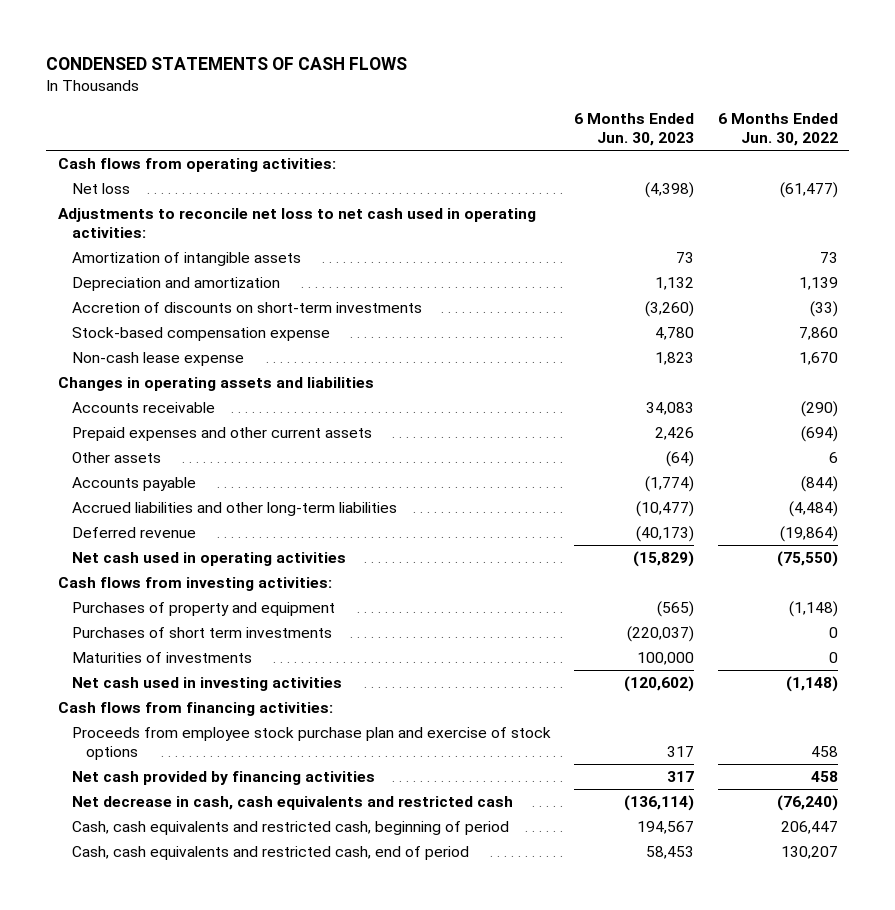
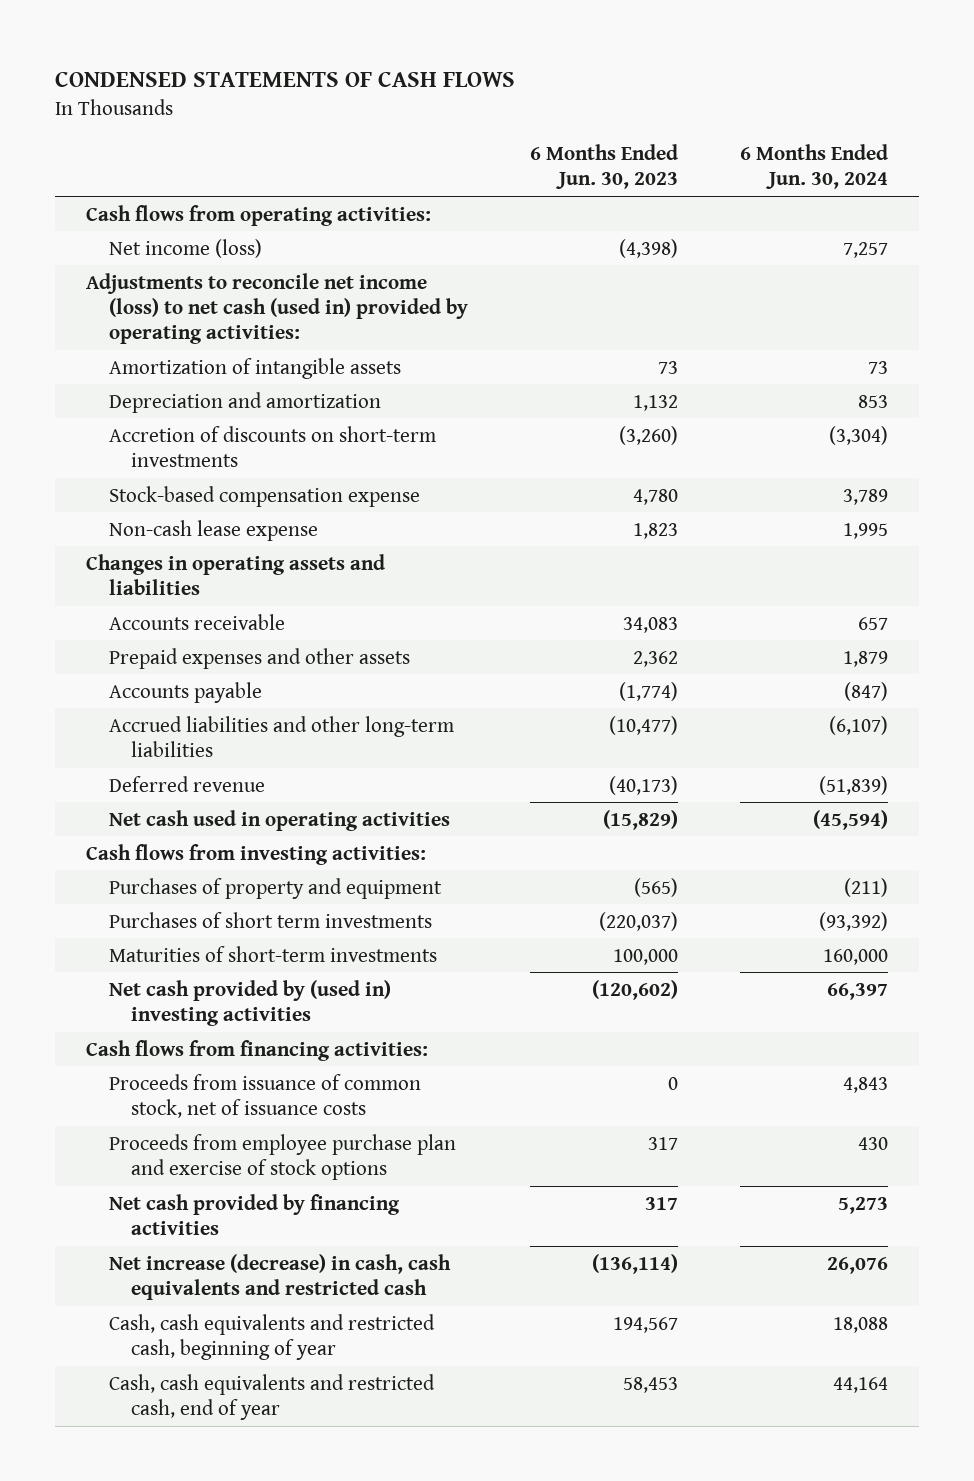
- | 6 Months Ended Jun. 30, 2023 | 6 Months Ended Jun. 30, 2022
+ | 6 Months Ended Jun. 30, 2023 | 6 Months Ended Jun. 30, 2024
- Net loss | (4,398) | (61,477)
- Adjustments to reconcile net loss to net cash used in operating activities:
+ Net income (loss) | (4,398) | 7,257
+ Adjustments to reconcile net income (loss) to net cash (used in) provided by operating activities:
- Prepaid expenses and other current assets | 2,426 | (694)
- Other assets | (64) | 6
+ Prepaid expenses and other assets | 2,362 | 1,879
- Maturities of investments | 100,000 | 0
- Net cash used in investing activities | (120,602) | (1,148)
+ Maturities of short-term investments | 100,000 | 160,000
+ Net cash provided by (used in) investing activities | (120,602) | 66,397
- Proceeds from employee stock purchase plan and exercise of stock options | 317 | 458
+ Proceeds from issuance of common stock, net of issuance costs | 0 | 4,843
+ Proceeds from employee purchase plan and exercise of stock options | 317 | 430
- Net decrease in cash, cash equivalents and restricted cash | (136,114) | (76,240)
- Cash, cash equivalents and restricted cash, beginning of period | 194,567 | 206,447
- Cash, cash equivalents and restricted cash, end of period | 58,453 | 130,207
+ Net increase (decrease) in cash, cash equivalents and restricted cash | (136,114) | 26,076
+ Cash, cash equivalents and restricted cash, beginning of year | 194,567 | 18,088
+ Cash, cash equivalents and restricted cash, end of year | 58,453 | 44,164

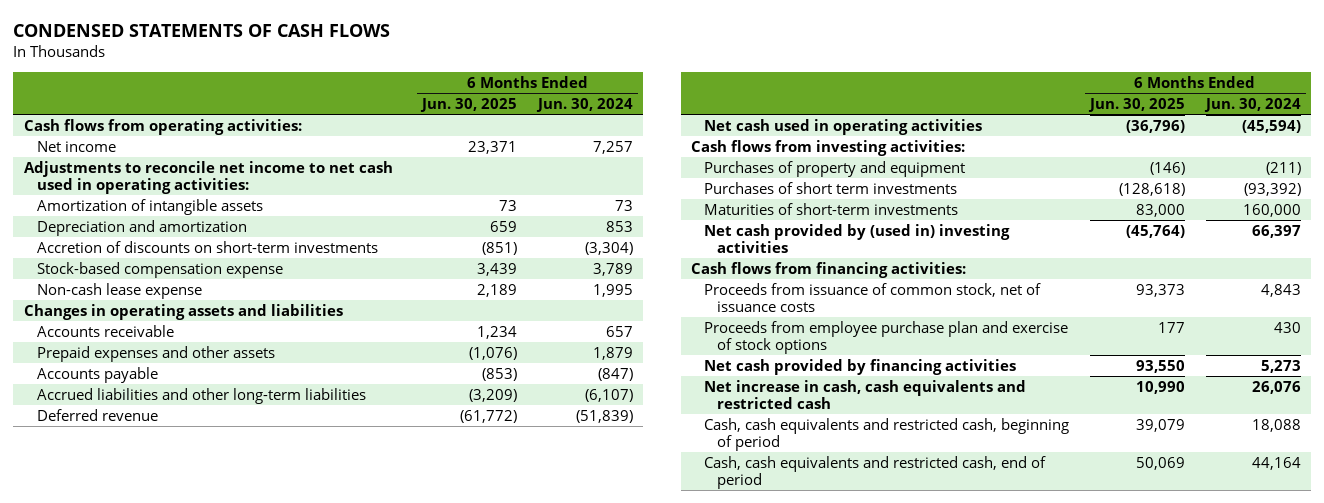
- | 6 Months Ended Jun. 30, 2023 | 6 Months Ended Jun. 30, 2024
+ | 6 Months Ended Jun. 30, 2025 | 6 Months Ended Jun. 30, 2024
- Net income (loss) | (4,398) | 7,257
- Adjustments to reconcile net income (loss) to net cash (used in) provided by operating activities:
+ Net income | 23,371 | 7,257
+ Adjustments to reconcile net income to net cash used in operating activities:
- Net increase (decrease) in cash, cash equivalents and restricted cash | (136,114) | 26,076
- Cash, cash equivalents and restricted cash, beginning of year | 194,567 | 18,088
- Cash, cash equivalents and restricted cash, end of year | 58,453 | 44,164
+ Net increase in cash, cash equivalents and restricted cash | 10,990 | 26,076
+ Cash, cash equivalents and restricted cash, beginning of period | 39,079 | 18,088
+ Cash, cash equivalents and restricted cash, end of period | 50,069 | 44,164

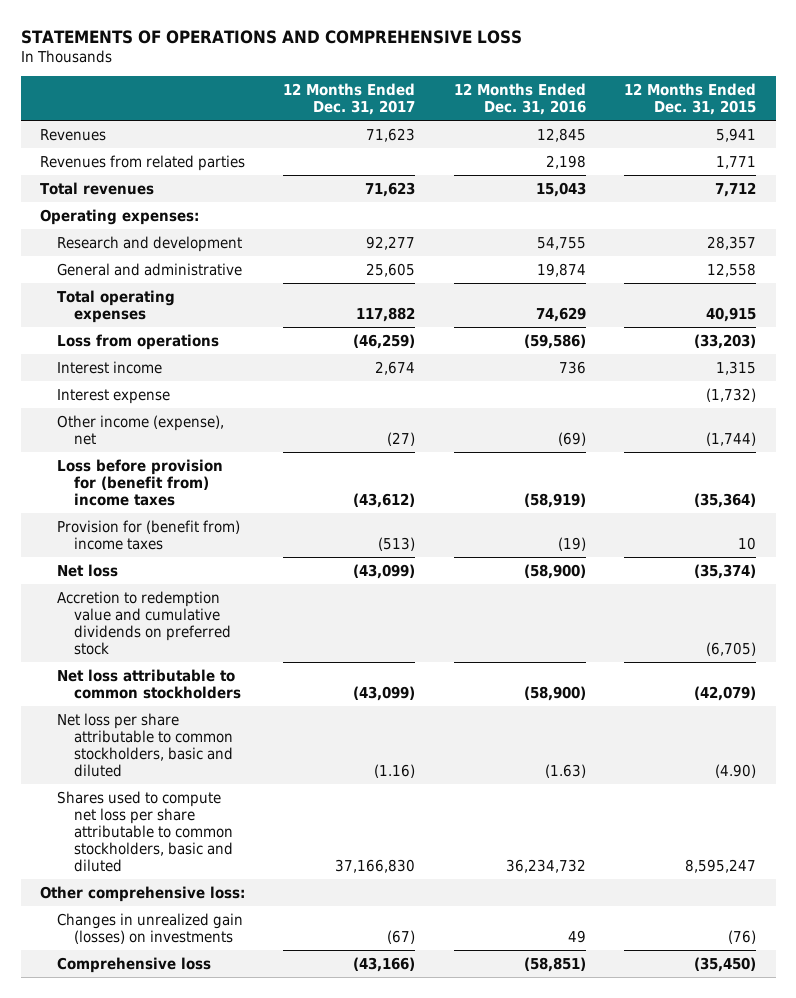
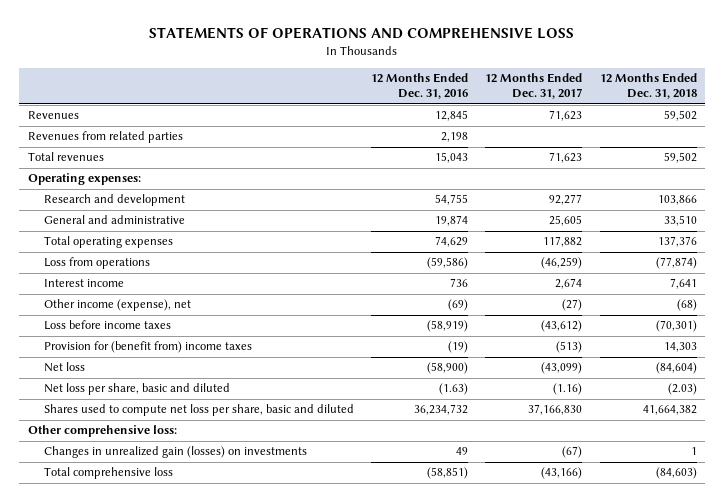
- | 12 Months Ended Dec. 31, 2017 | 12 Months Ended Dec. 31, 2016 | 12 Months Ended Dec. 31, 2015
+ | 12 Months Ended Dec. 31, 2016 | 12 Months Ended Dec. 31, 2017 | 12 Months Ended Dec. 31, 2018
- Interest expense | | | (1,732)
- Loss before provision for (benefit from) income taxes | (43,612) | (58,919) | (35,364)
+ Loss before income taxes | (58,919) | (43,612) | (70,301)
- Accretion to redemption value and cumulative dividends on preferred stock | | | (6,705)
- Net loss attributable to common stockholders | (43,099) | (58,900) | (42,079)
- Net loss per share attributable to common stockholders, basic and diluted | (1.16) | (1.63) | (4.90)
- Shares used to compute net loss per share attributable to common stockholders, basic and diluted | 37,166,830 | 36,234,732 | 8,595,247
+ Net loss per share, basic and diluted | (1.63) | (1.16) | (2.03)
+ Shares used to compute net loss per share, basic and diluted | 36,234,732 | 37,166,830 | 41,664,382
- Comprehensive loss | (43,166) | (58,851) | (35,450)
+ Total comprehensive loss | (58,851) | (43,166) | (84,603)

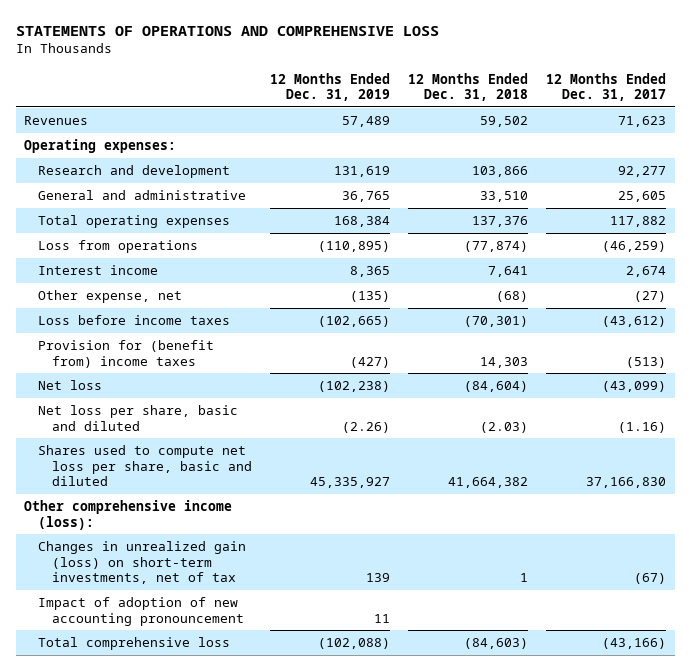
- | 12 Months Ended Dec. 31, 2016 | 12 Months Ended Dec. 31, 2017 | 12 Months Ended Dec. 31, 2018
+ | 12 Months Ended Dec. 31, 2019 | 12 Months Ended Dec. 31, 2018 | 12 Months Ended Dec. 31, 2017
- Revenues from related parties | 2,198 | |
- Total revenues | 15,043 | 71,623 | 59,502
- Other income (expense), net | (69) | (27) | (68)
+ Other expense, net | (135) | (68) | (27)
- Other comprehensive loss:
- Changes in unrealized gain (losses) on investments | 49 | (67) | 1
+ Other comprehensive income (loss):
+ Changes in unrealized gain (loss) on short-term investments, net of tax | 139 | 1 | (67)
+ Impact of adoption of new accounting pronouncement | 11 | |

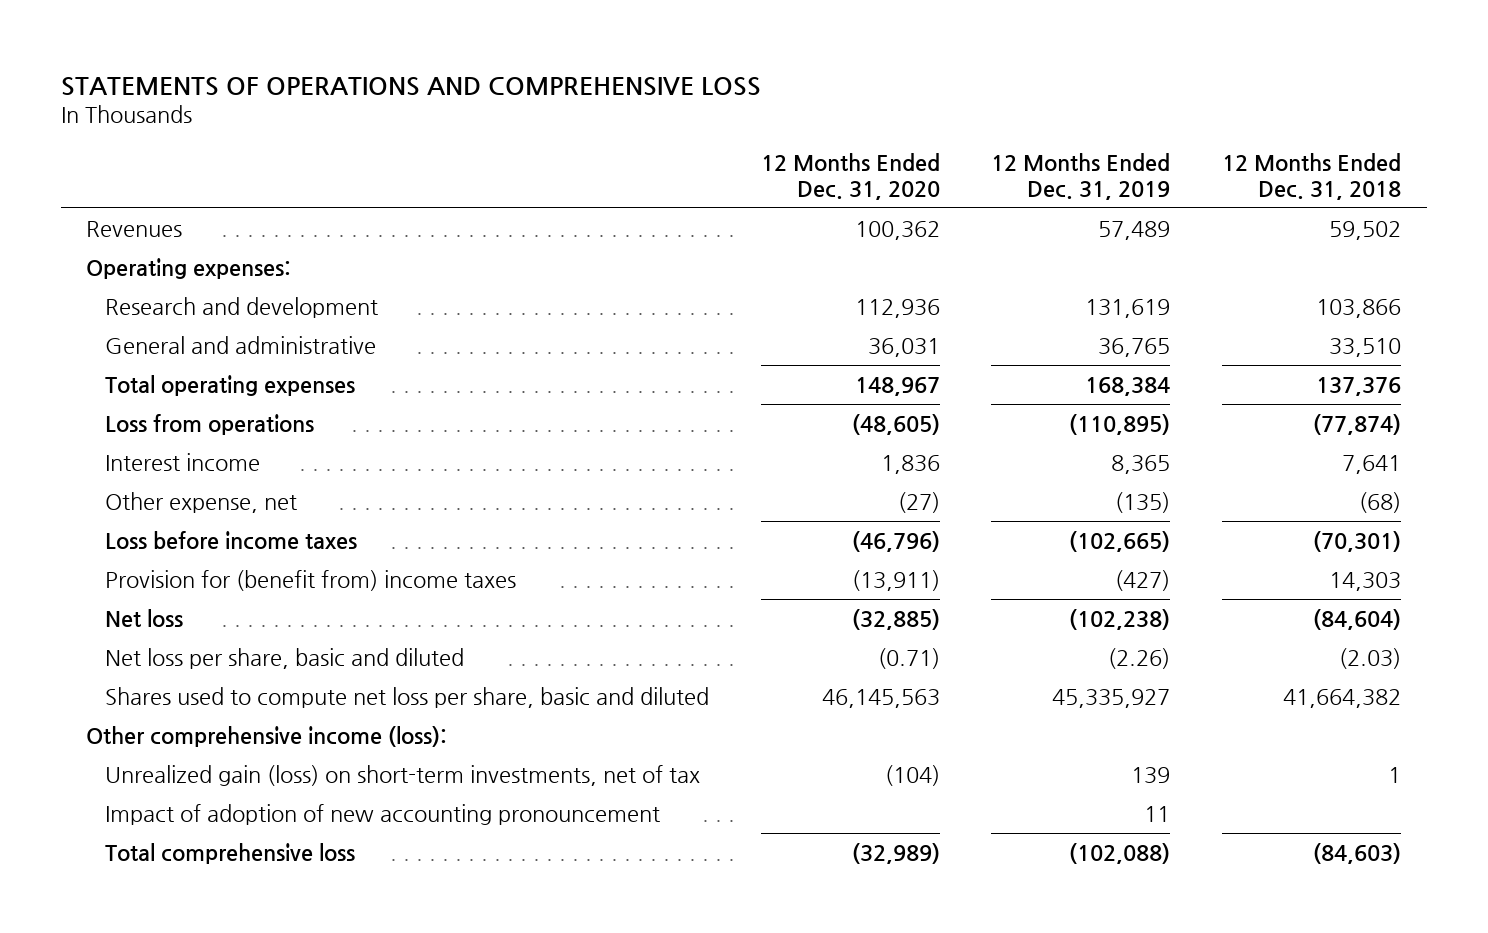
- | 12 Months Ended Dec. 31, 2019 | 12 Months Ended Dec. 31, 2018 | 12 Months Ended Dec. 31, 2017
+ | 12 Months Ended Dec. 31, 2020 | 12 Months Ended Dec. 31, 2019 | 12 Months Ended Dec. 31, 2018
- Changes in unrealized gain (loss) on short-term investments, net of tax | 139 | 1 | (67)
+ Unrealized gain (loss) on short-term investments, net of tax | (104) | 139 | 1

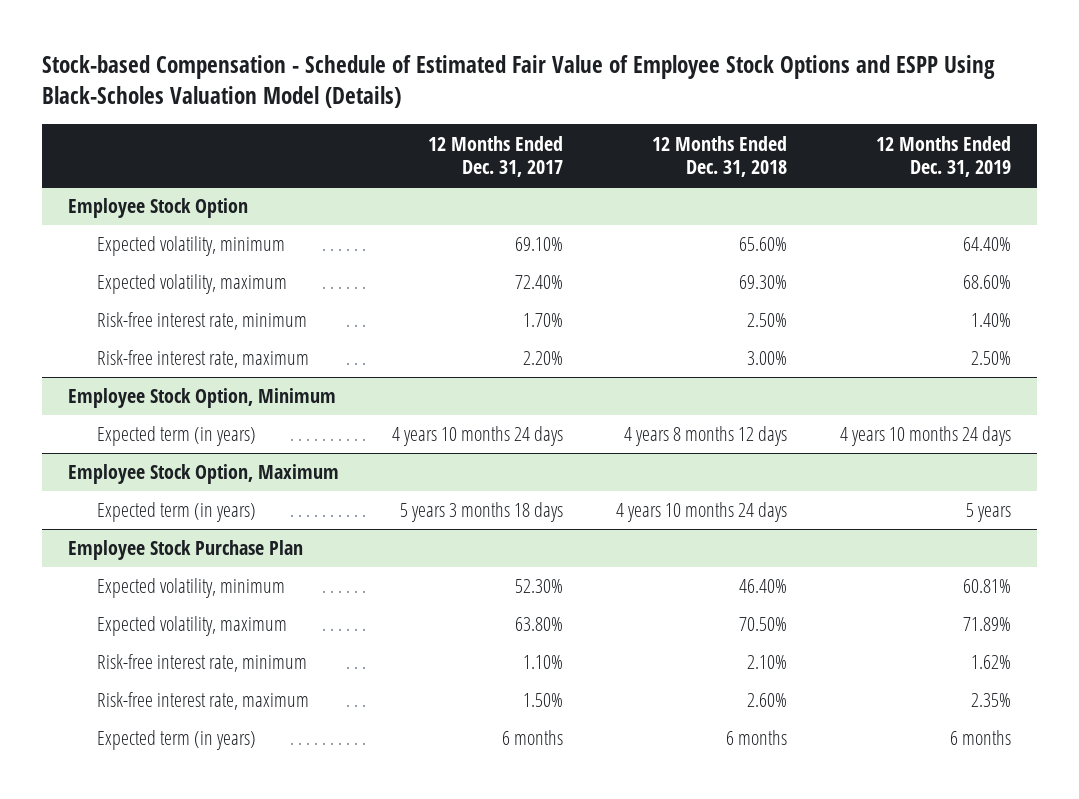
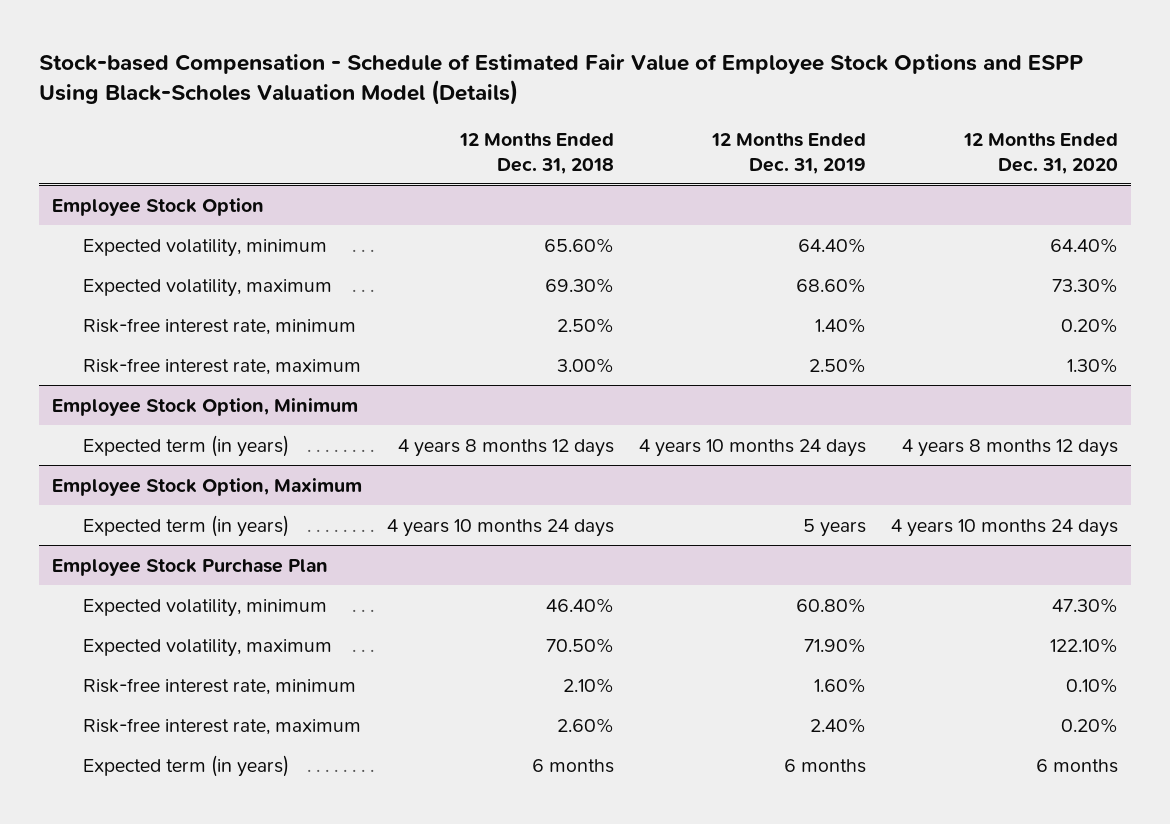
- | 12 Months Ended Dec. 31, 2017 | 12 Months Ended Dec. 31, 2018 | 12 Months Ended Dec. 31, 2019
+ | 12 Months Ended Dec. 31, 2018 | 12 Months Ended Dec. 31, 2019 | 12 Months Ended Dec. 31, 2020
@ Employee Stock Purchase Plan
- Expected volatility, minimum | 52.30% | 46.40% | 60.81%
- Expected volatility, maximum | 63.80% | 70.50% | 71.89%
- Risk-free interest rate, minimum | 1.10% | 2.10% | 1.62%
- Risk-free interest rate, maximum | 1.50% | 2.60% | 2.35%
+ Expected volatility, minimum | 46.40% | 60.80% | 47.30%
+ Expected volatility, maximum | 70.50% | 71.90% | 122.10%
+ Risk-free interest rate, minimum | 2.10% | 1.60% | 0.10%
+ Risk-free interest rate, maximum | 2.60% | 2.40% | 0.20%

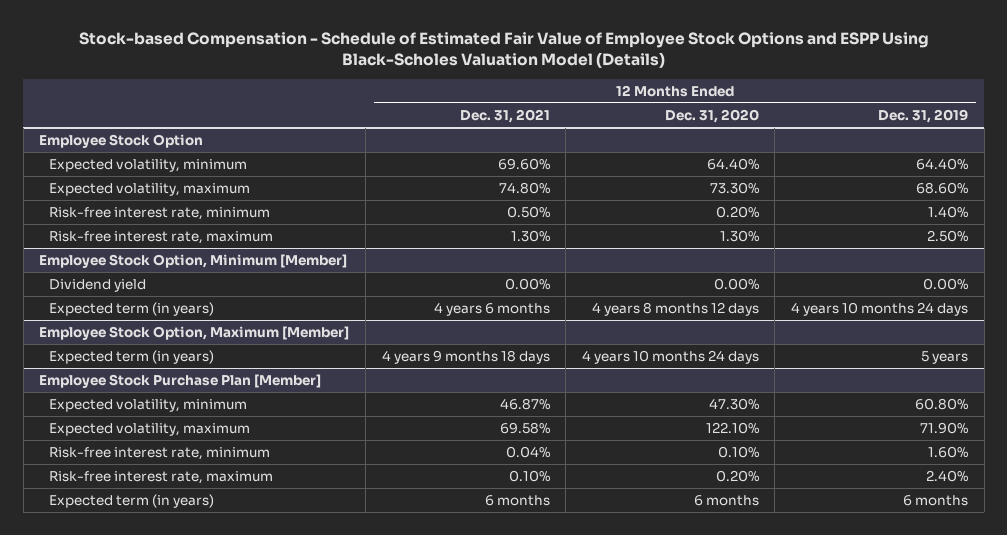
- | 12 Months Ended Dec. 31, 2018 | 12 Months Ended Dec. 31, 2019 | 12 Months Ended Dec. 31, 2020
+ | 12 Months Ended Dec. 31, 2021 | 12 Months Ended Dec. 31, 2020 | 12 Months Ended Dec. 31, 2019
- Employee Stock Option, Minimum
+ Employee Stock Option, Minimum [Member]
+ Dividend yield | 0.00% | 0.00% | 0.00%
- Employee Stock Option, Maximum
+ Employee Stock Option, Maximum [Member]
- Employee Stock Purchase Plan
+ Employee Stock Purchase Plan [Member]

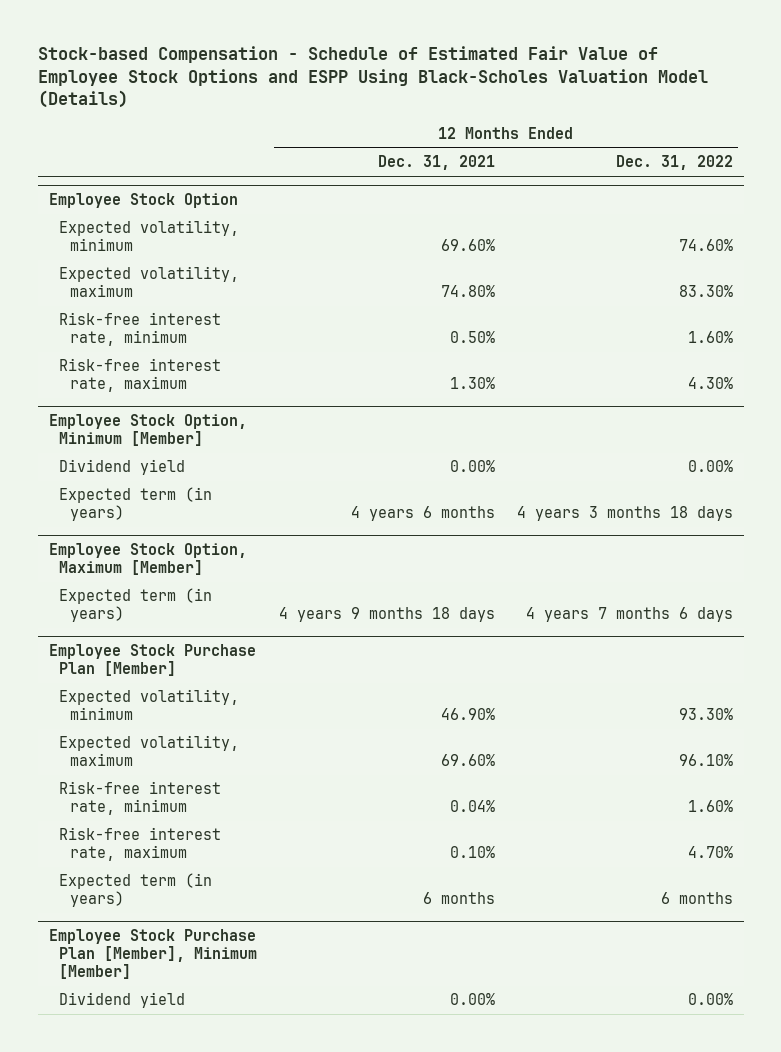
- | 12 Months Ended Dec. 31, 2021 | 12 Months Ended Dec. 31, 2020 | 12 Months Ended Dec. 31, 2019
+ | 12 Months Ended Dec. 31, 2021 | 12 Months Ended Dec. 31, 2022
@ Employee Stock Purchase Plan [Member]
- Expected volatility, minimum | 46.87% | 47.30% | 60.80%
- Expected volatility, maximum | 69.58% | 122.10% | 71.90%
+ Expected volatility, minimum | 46.90% | 93.30%
+ Expected volatility, maximum | 69.60% | 96.10%
+ Employee Stock Purchase Plan [Member], Minimum [Member]
+ Dividend yield | 0.00% | 0.00%

